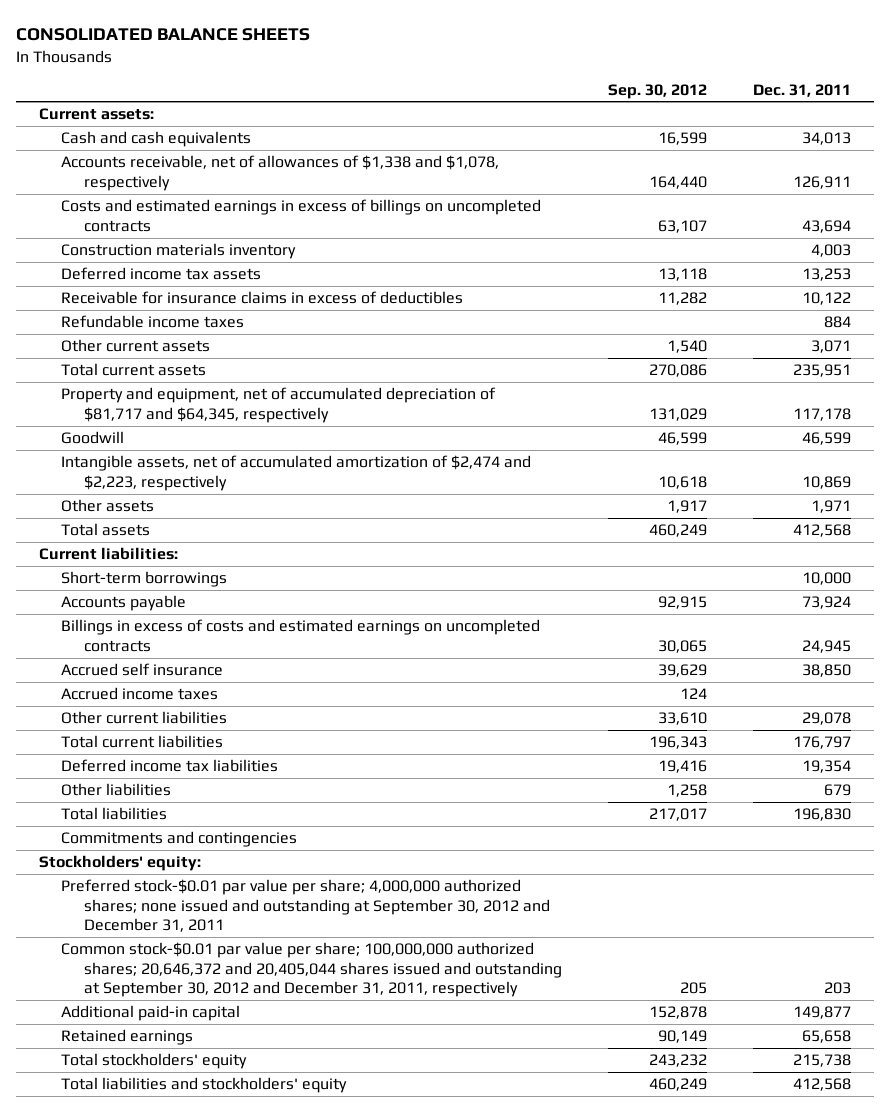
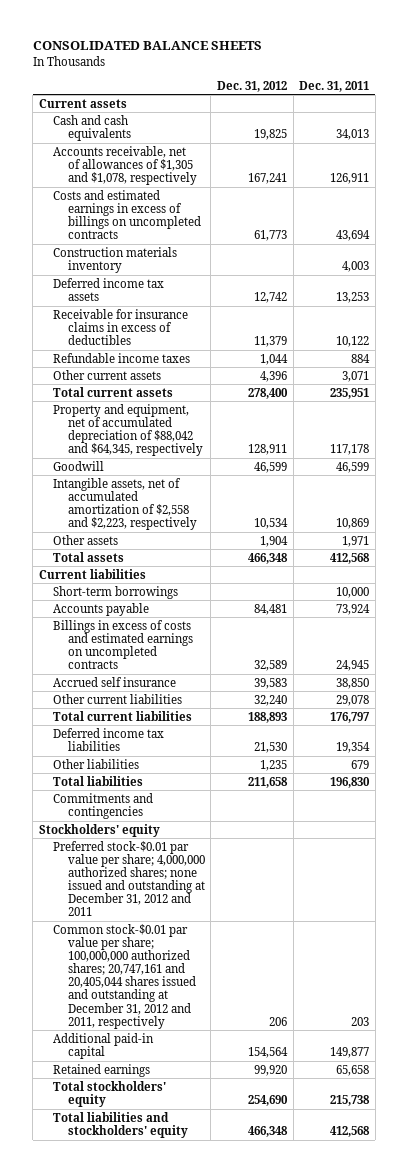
- | Sep. 30, 2012 | Dec. 31, 2011
+ | Dec. 31, 2012 | Dec. 31, 2011
- Current assets:
+ Current assets
- Accounts receivable, net of allowances of $1,338 and $1,078, respectively | 164,440 | 126,911
+ Accounts receivable, net of allowances of $1,305 and $1,078, respectively | 167,241 | 126,911
- Property and equipment, net of accumulated depreciation of $81,717 and $64,345, respectively | 131,029 | 117,178
+ Property and equipment, net of accumulated depreciation of $88,042 and $64,345, respectively | 128,911 | 117,178
- Intangible assets, net of accumulated amortization of $2,474 and $2,223, respectively | 10,618 | 10,869
+ Intangible assets, net of accumulated amortization of $2,558 and $2,223, respectively | 10,534 | 10,869
- Current liabilities:
+ Current liabilities
- Accrued income taxes | 124 |
- Stockholders' equity:
- Preferred stock-$0.01 par value per share; 4,000,000 authorized shares; none issued and outstanding at September 30, 2012 and December 31, 2011
- Common stock-$0.01 par value per share; 100,000,000 authorized shares; 20,646,372 and 20,405,044 shares issued and outstanding at September 30, 2012 and December 31, 2011, respectively | 205 | 203
+ Stockholders' equity
+ Preferred stock-$0.01 par value per share; 4,000,000 authorized shares; none issued and outstanding at December 31, 2012 and 2011
+ Common stock-$0.01 par value per share; 100,000,000 authorized shares; 20,747,161 and 20,405,044 shares issued and outstanding at December 31, 2012 and 2011, respectively | 206 | 203

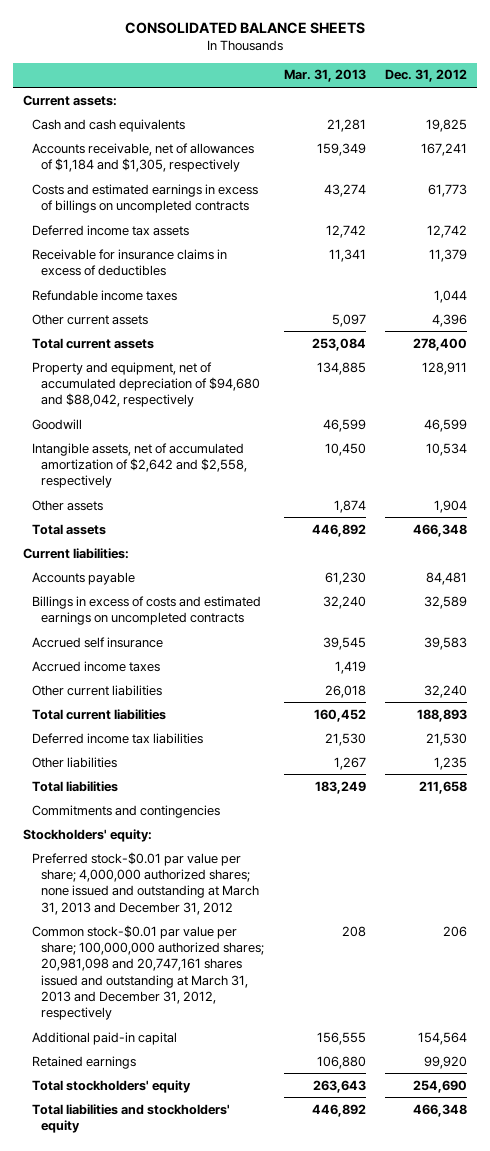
- | Dec. 31, 2012 | Dec. 31, 2011
+ | Mar. 31, 2013 | Dec. 31, 2012
- Current assets
+ Current assets:
- Accounts receivable, net of allowances of $1,305 and $1,078, respectively | 167,241 | 126,911
+ Accounts receivable, net of allowances of $1,184 and $1,305, respectively | 159,349 | 167,241
- Construction materials inventory | | 4,003
- Property and equipment, net of accumulated depreciation of $88,042 and $64,345, respectively | 128,911 | 117,178
+ Property and equipment, net of accumulated depreciation of $94,680 and $88,042, respectively | 134,885 | 128,911
- Intangible assets, net of accumulated amortization of $2,558 and $2,223, respectively | 10,534 | 10,869
+ Intangible assets, net of accumulated amortization of $2,642 and $2,558, respectively | 10,450 | 10,534
- Current liabilities
- Short-term borrowings | | 10,000
+ Current liabilities:
+ Accrued income taxes | 1,419 |
- Stockholders' equity
- Preferred stock-$0.01 par value per share; 4,000,000 authorized shares; none issued and outstanding at December 31, 2012 and 2011
- Common stock-$0.01 par value per share; 100,000,000 authorized shares; 20,747,161 and 20,405,044 shares issued and outstanding at December 31, 2012 and 2011, respectively | 206 | 203
+ Stockholders' equity:
+ Preferred stock-$0.01 par value per share; 4,000,000 authorized shares; none issued and outstanding at March 31, 2013 and December 31, 2012
+ Common stock-$0.01 par value per share; 100,000,000 authorized shares; 20,981,098 and 20,747,161 shares issued and outstanding at March 31, 2013 and December 31, 2012, respectively | 208 | 206

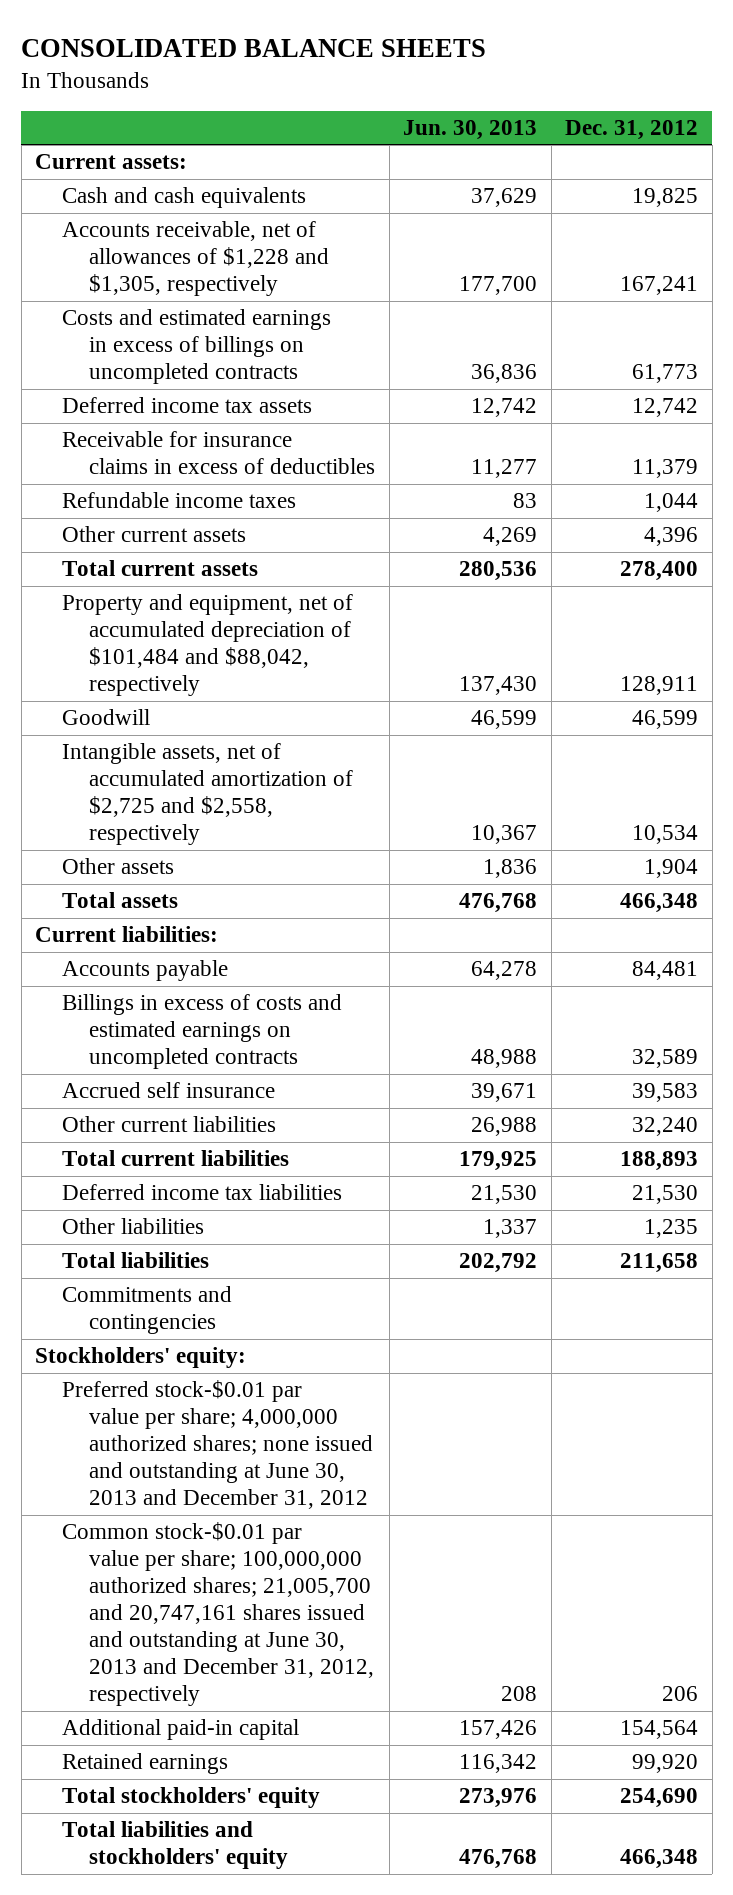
- | Mar. 31, 2013 | Dec. 31, 2012
+ | Jun. 30, 2013 | Dec. 31, 2012
- Accounts receivable, net of allowances of $1,184 and $1,305, respectively | 159,349 | 167,241
+ Accounts receivable, net of allowances of $1,228 and $1,305, respectively | 177,700 | 167,241
- Property and equipment, net of accumulated depreciation of $94,680 and $88,042, respectively | 134,885 | 128,911
+ Property and equipment, net of accumulated depreciation of $101,484 and $88,042, respectively | 137,430 | 128,911
- Intangible assets, net of accumulated amortization of $2,642 and $2,558, respectively | 10,450 | 10,534
+ Intangible assets, net of accumulated amortization of $2,725 and $2,558, respectively | 10,367 | 10,534
- Accrued income taxes | 1,419 |
- Preferred stock-$0.01 par value per share; 4,000,000 authorized shares; none issued and outstanding at March 31, 2013 and December 31, 2012
- Common stock-$0.01 par value per share; 100,000,000 authorized shares; 20,981,098 and 20,747,161 shares issued and outstanding at March 31, 2013 and December 31, 2012, respectively | 208 | 206
+ Preferred stock-$0.01 par value per share; 4,000,000 authorized shares; none issued and outstanding at June 30, 2013 and December 31, 2012
+ Common stock-$0.01 par value per share; 100,000,000 authorized shares; 21,005,700 and 20,747,161 shares issued and outstanding at June 30, 2013 and December 31, 2012, respectively | 208 | 206

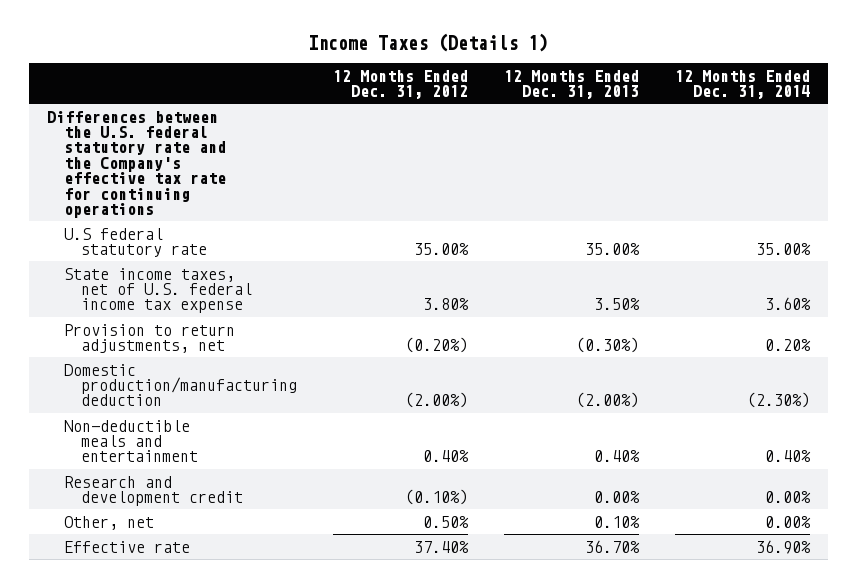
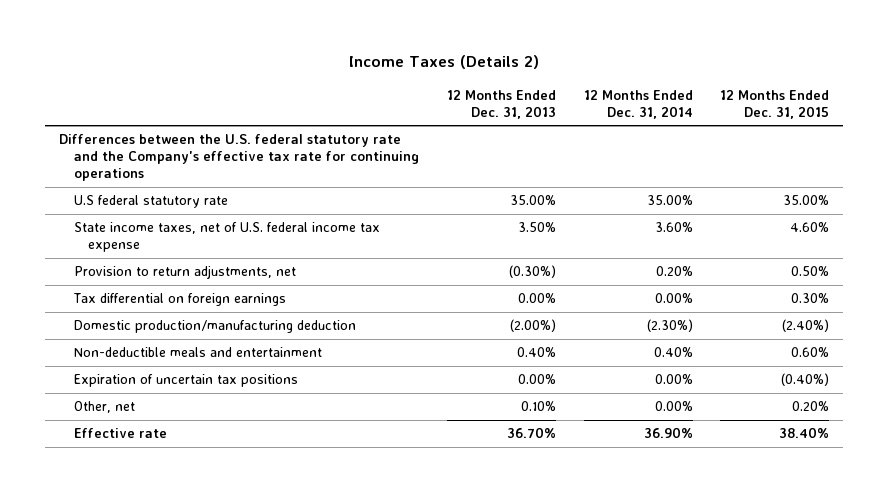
- Income Taxes (Details 1)
+ Income Taxes (Details 2)
- | 12 Months Ended Dec. 31, 2012 | 12 Months Ended Dec. 31, 2013 | 12 Months Ended Dec. 31, 2014
+ | 12 Months Ended Dec. 31, 2013 | 12 Months Ended Dec. 31, 2014 | 12 Months Ended Dec. 31, 2015
+ Tax differential on foreign earnings | 0.00% | 0.00% | 0.30%
- Research and development credit | (0.10%) | 0.00% | 0.00%
+ Expiration of uncertain tax positions | 0.00% | 0.00% | (0.40%)

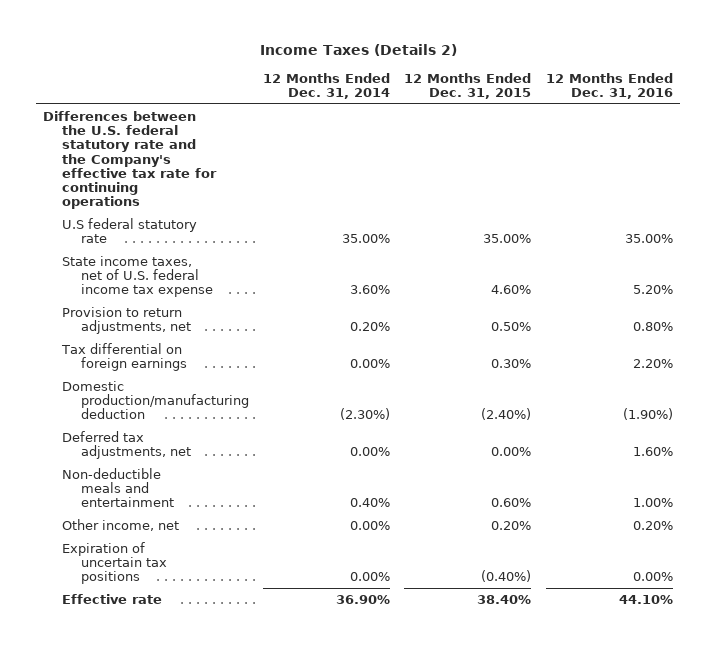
- | 12 Months Ended Dec. 31, 2013 | 12 Months Ended Dec. 31, 2014 | 12 Months Ended Dec. 31, 2015
+ | 12 Months Ended Dec. 31, 2014 | 12 Months Ended Dec. 31, 2015 | 12 Months Ended Dec. 31, 2016
+ Deferred tax adjustments, net | 0.00% | 0.00% | 1.60%
+ Other income, net | 0.00% | 0.20% | 0.20%
- Other, net | 0.10% | 0.00% | 0.20%

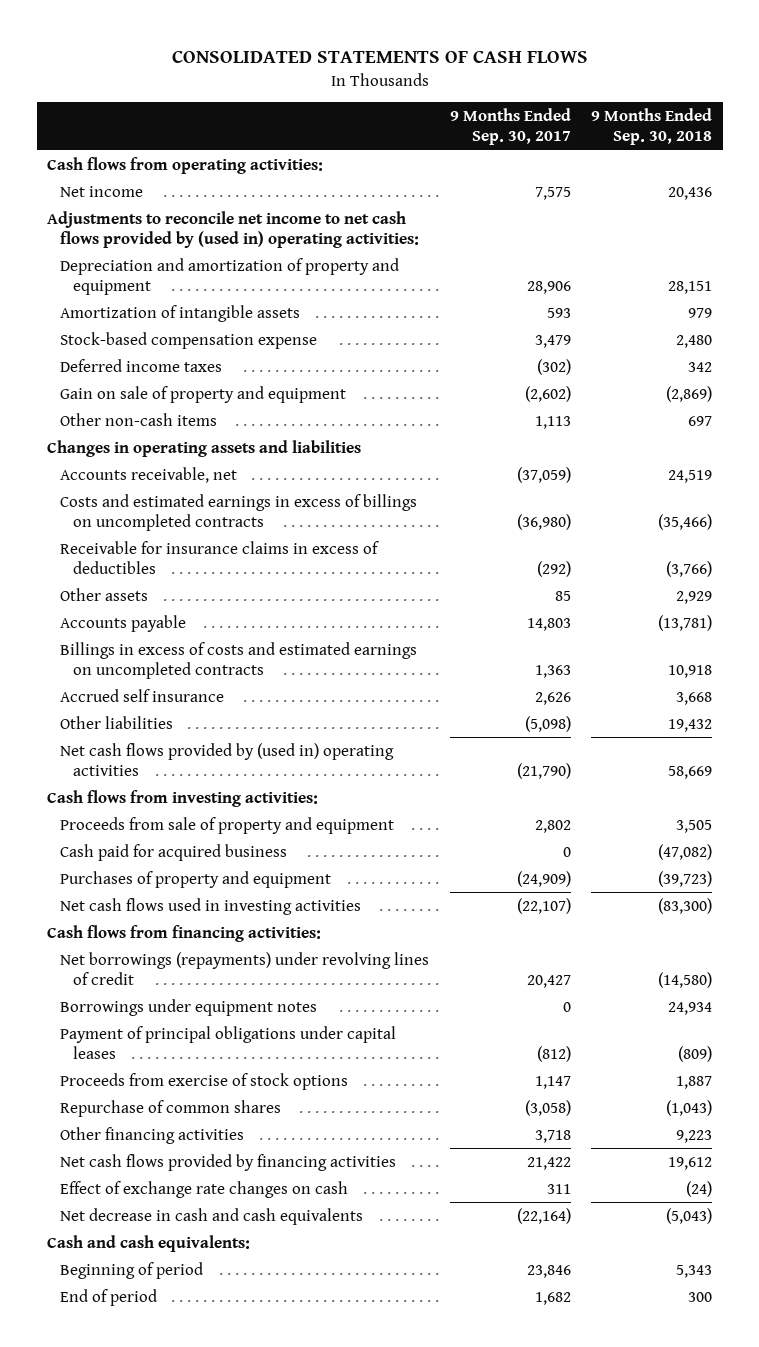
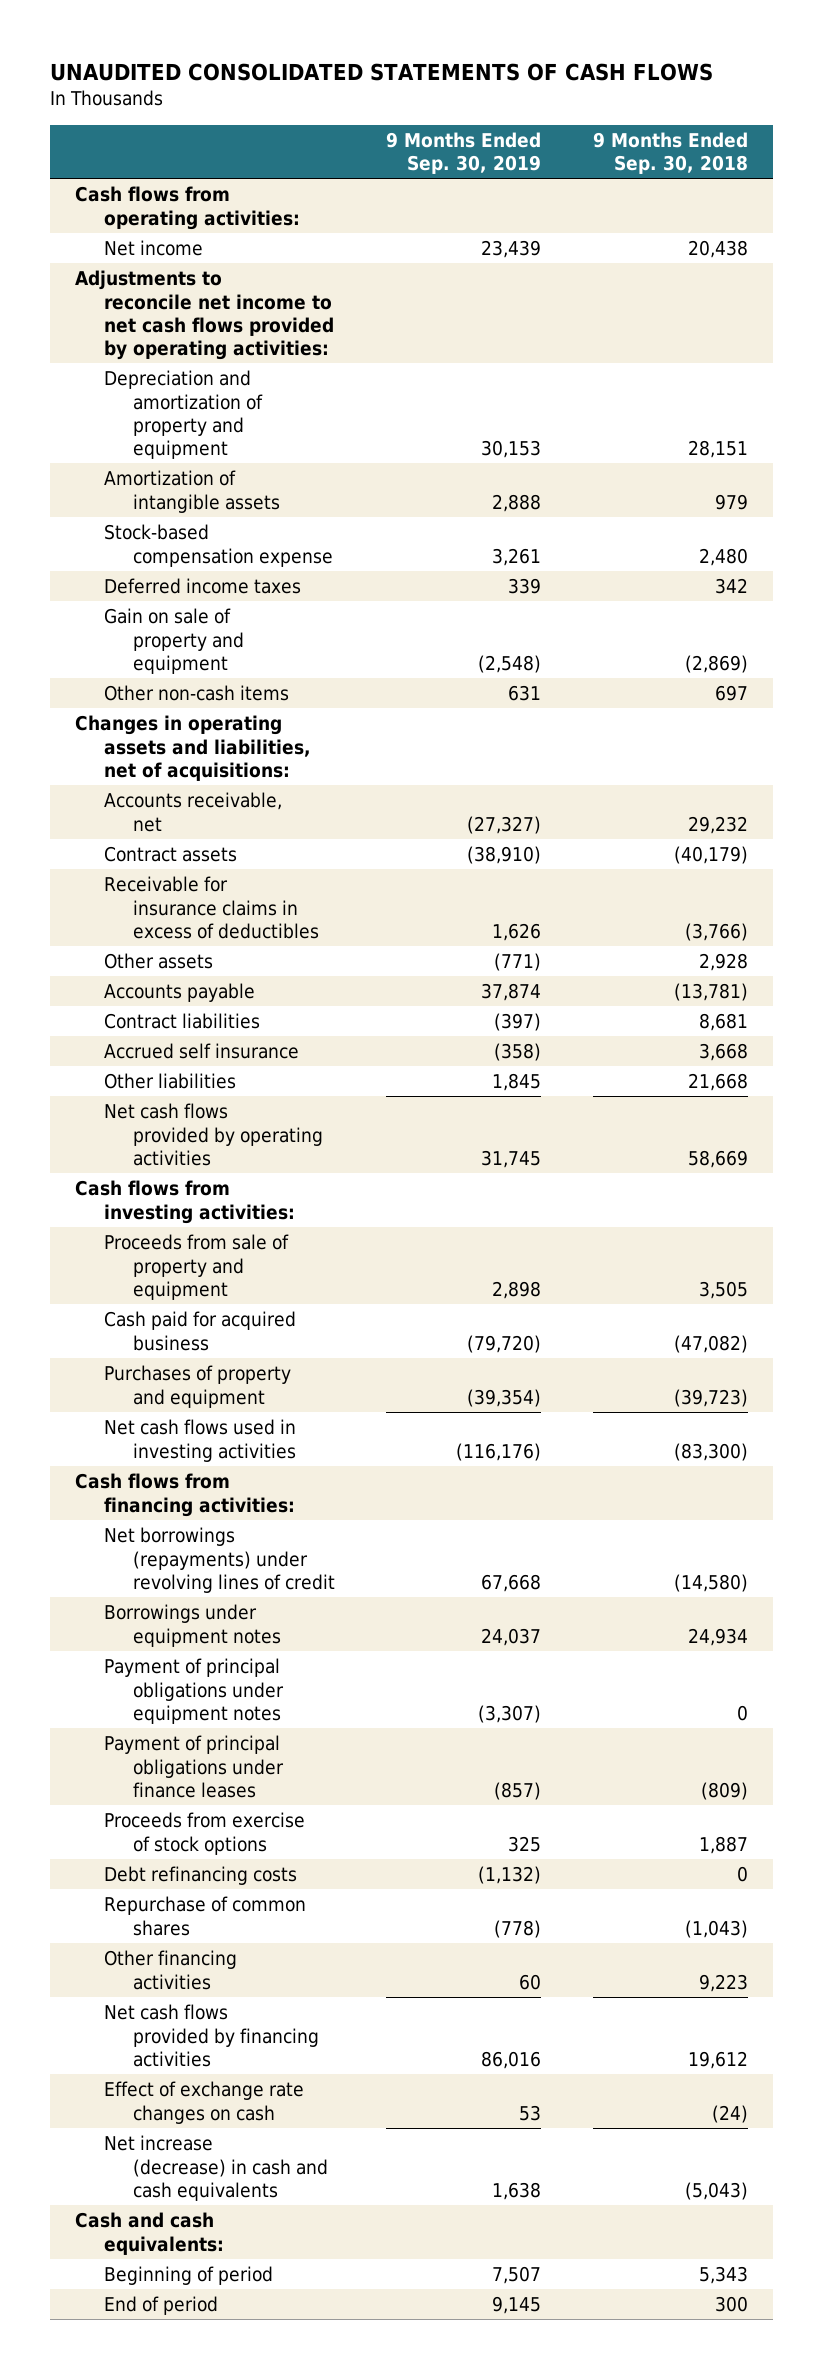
- CONSOLIDATED STATEMENTS OF CASH FLOWS
+ UNAUDITED CONSOLIDATED STATEMENTS OF CASH FLOWS
- | 9 Months Ended Sep. 30, 2017 | 9 Months Ended Sep. 30, 2018
+ | 9 Months Ended Sep. 30, 2019 | 9 Months Ended Sep. 30, 2018
- Net income | 7,575 | 20,436
- Adjustments to reconcile net income to net cash flows provided by (used in) operating activities:
+ Net income | 23,439 | 20,438
+ Adjustments to reconcile net income to net cash flows provided by operating activities:
- Changes in operating assets and liabilities
- Accounts receivable, net | (37,059) | 24,519
- Costs and estimated earnings in excess of billings on uncompleted contracts | (36,980) | (35,466)
+ Changes in operating assets and liabilities, net of acquisitions:
+ Accounts receivable, net | (27,327) | 29,232
+ Contract assets | (38,910) | (40,179)
- Other assets | 85 | 2,929
+ Other assets | (771) | 2,928
- Billings in excess of costs and estimated earnings on uncompleted contracts | 1,363 | 10,918
+ Contract liabilities | (397) | 8,681
- Other liabilities | (5,098) | 19,432
- Net cash flows provided by (used in) operating activities | (21,790) | 58,669
+ Other liabilities | 1,845 | 21,668
+ Net cash flows provided by operating activities | 31,745 | 58,669
- Payment of principal obligations under capital leases | (812) | (809)
+ Payment of principal obligations under equipment notes | (3,307) | 0
+ Payment of principal obligations under finance leases | (857) | (809)
+ Debt refinancing costs | (1,132) | 0
- Net decrease in cash and cash equivalents | (22,164) | (5,043)
+ Net increase (decrease) in cash and cash equivalents | 1,638 | (5,043)

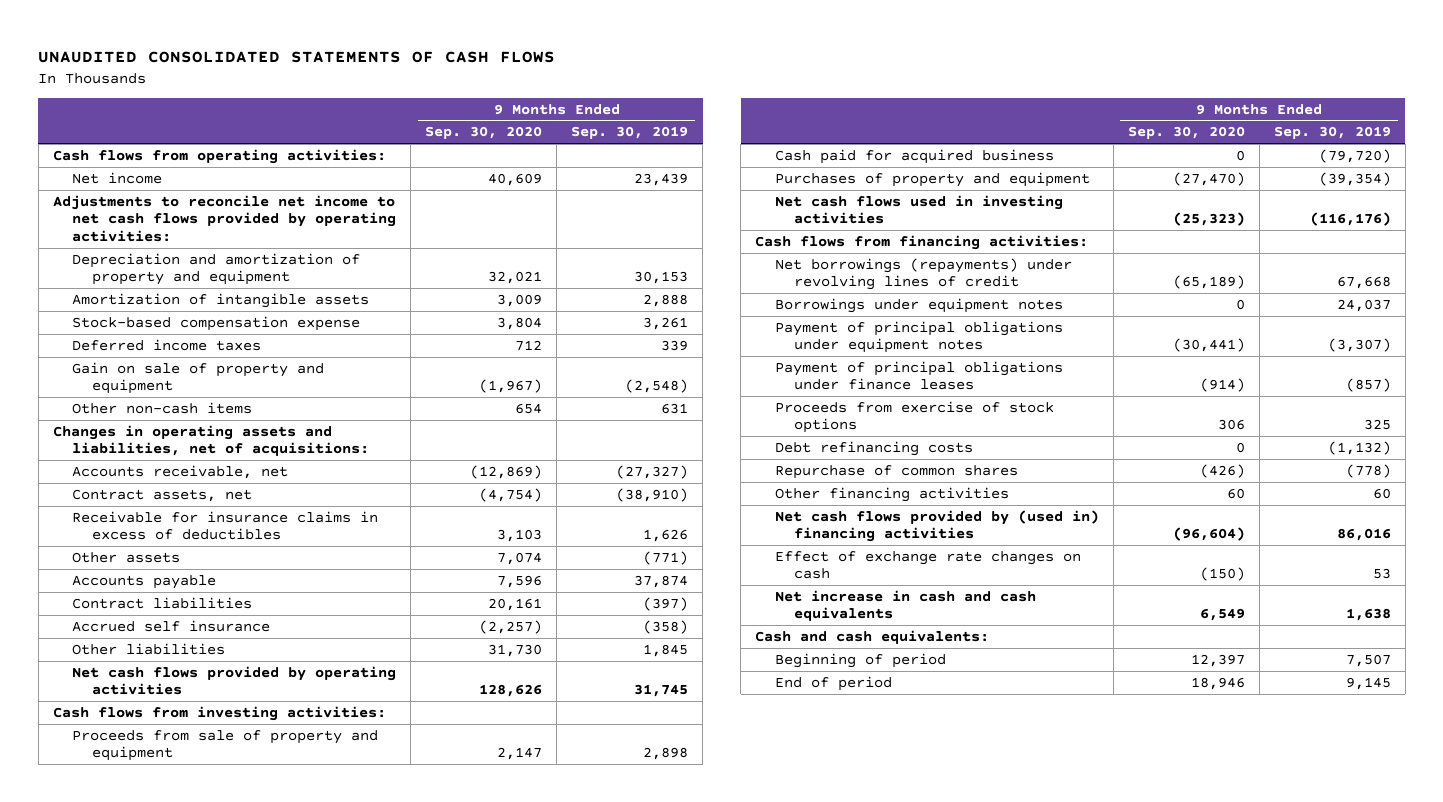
- | 9 Months Ended Sep. 30, 2019 | 9 Months Ended Sep. 30, 2018
+ | 9 Months Ended Sep. 30, 2020 | 9 Months Ended Sep. 30, 2019
- Contract assets | (38,910) | (40,179)
+ Contract assets, net | (4,754) | (38,910)
- Net cash flows provided by financing activities | 86,016 | 19,612
+ Net cash flows provided by (used in) financing activities | (96,604) | 86,016
- Net increase (decrease) in cash and cash equivalents | 1,638 | (5,043)
+ Net increase in cash and cash equivalents | 6,549 | 1,638

